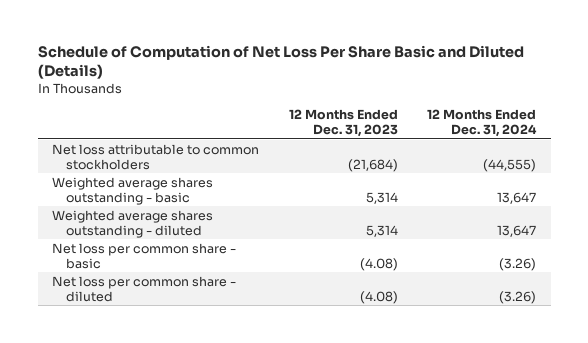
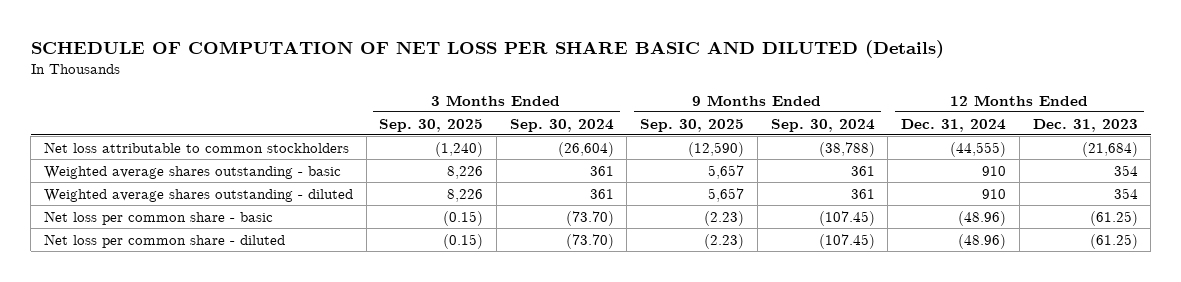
- Schedule of Computation of Net Loss Per Share Basic and Diluted (Details)
+ SCHEDULE OF COMPUTATION OF NET LOSS PER SHARE BASIC AND DILUTED (Details)
- | 12 Months Ended Dec. 31, 2023 | 12 Months Ended Dec. 31, 2024
+ | 3 Months Ended Sep. 30, 2025 | 3 Months Ended Sep. 30, 2024 | 9 Months Ended Sep. 30, 2025 | 9 Months Ended Sep. 30, 2024 | 12 Months Ended Dec. 31, 2024 | 12 Months Ended Dec. 31, 2023
- Weighted average shares outstanding - basic | 5,314 | 13,647
- Weighted average shares outstanding - diluted | 5,314 | 13,647
- Net loss per common share - basic | (4.08) | (3.26)
- Net loss per common share - diluted | (4.08) | (3.26)
+ Weighted average shares outstanding - basic | 8,226 | 361 | 5,657 | 361 | 910 | 354
+ Weighted average shares outstanding - diluted | 8,226 | 361 | 5,657 | 361 | 910 | 354
+ Net loss per common share - basic | (0.15) | (73.70) | (2.23) | (107.45) | (48.96) | (61.25)
+ Net loss per common share - diluted | (0.15) | (73.70) | (2.23) | (107.45) | (48.96) | (61.25)

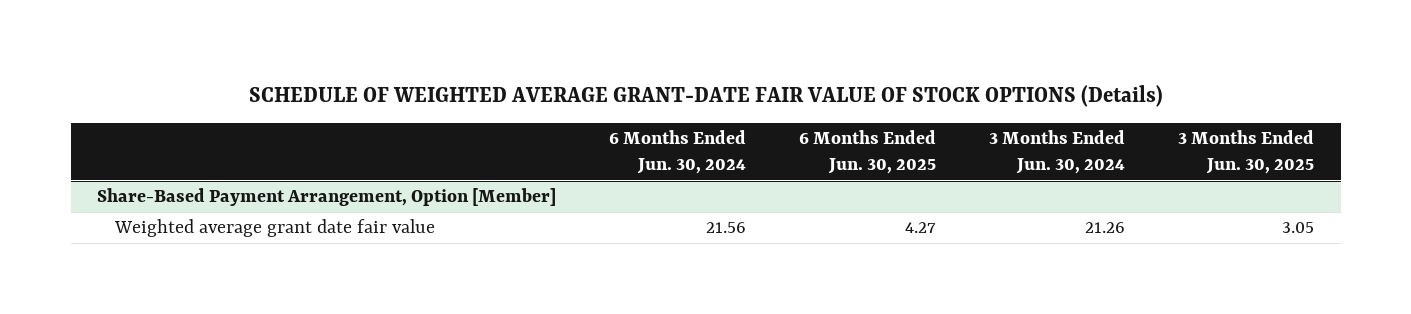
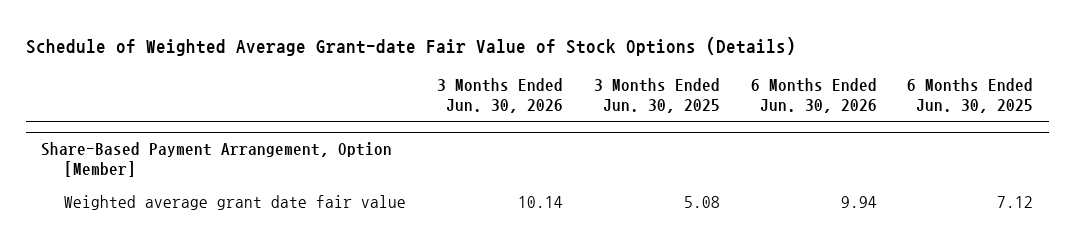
- SCHEDULE OF WEIGHTED AVERAGE GRANT-DATE FAIR VALUE OF STOCK OPTIONS (Details)
+ Schedule of Weighted Average Grant-date Fair Value of Stock Options (Details)
- | 6 Months Ended Jun. 30, 2024 | 6 Months Ended Jun. 30, 2025 | 3 Months Ended Jun. 30, 2024 | 3 Months Ended Jun. 30, 2025
+ | 3 Months Ended Jun. 30, 2026 | 3 Months Ended Jun. 30, 2025 | 6 Months Ended Jun. 30, 2026 | 6 Months Ended Jun. 30, 2025
@ Share-Based Payment Arrangement, Option [Member]
- Weighted average grant date fair value | 21.56 | 4.27 | 21.26 | 3.05
+ Weighted average grant date fair value | 10.14 | 5.08 | 9.94 | 7.12

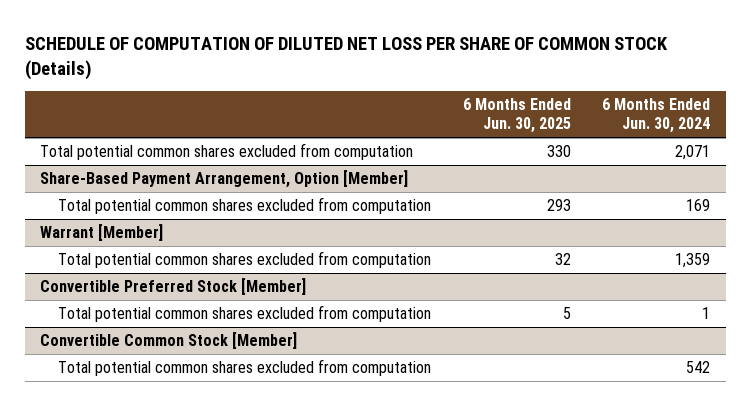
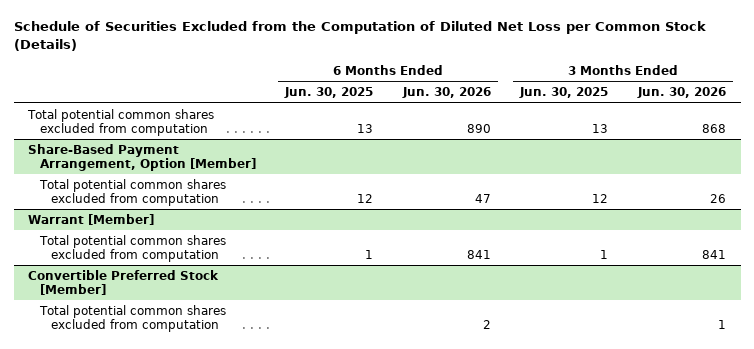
- SCHEDULE OF COMPUTATION OF DILUTED NET LOSS PER SHARE OF COMMON STOCK (Details)
+ Schedule of Securities Excluded from the Computation of Diluted Net Loss per Common Stock (Details)
- | 6 Months Ended Jun. 30, 2025 | 6 Months Ended Jun. 30, 2024
+ | 6 Months Ended Jun. 30, 2025 | 6 Months Ended Jun. 30, 2026 | 3 Months Ended Jun. 30, 2025 | 3 Months Ended Jun. 30, 2026
- Total potential common shares excluded from computation | 330 | 2,071
+ Total potential common shares excluded from computation | 13 | 890 | 13 | 868
@ Share-Based Payment Arrangement, Option [Member]
- Total potential common shares excluded from computation | 293 | 169
+ Total potential common shares excluded from computation | 12 | 47 | 12 | 26
@ Warrant [Member]
- Total potential common shares excluded from computation | 32 | 1,359
+ Total potential common shares excluded from computation | 1 | 841 | 1 | 841
@ Convertible Preferred Stock [Member]
- Total potential common shares excluded from computation | 5 | 1
- Convertible Common Stock [Member]

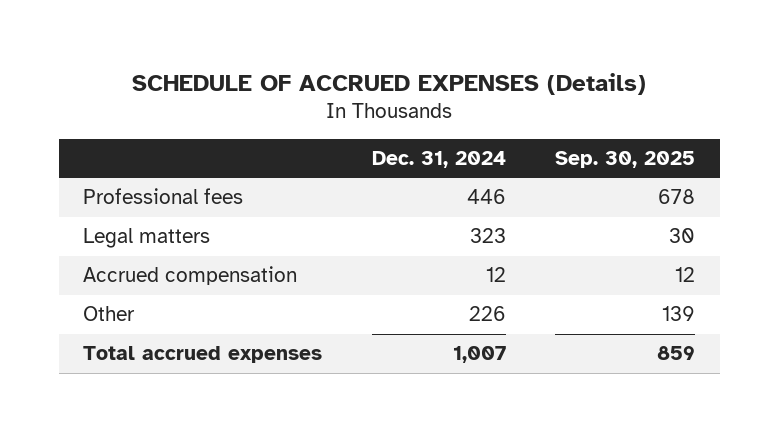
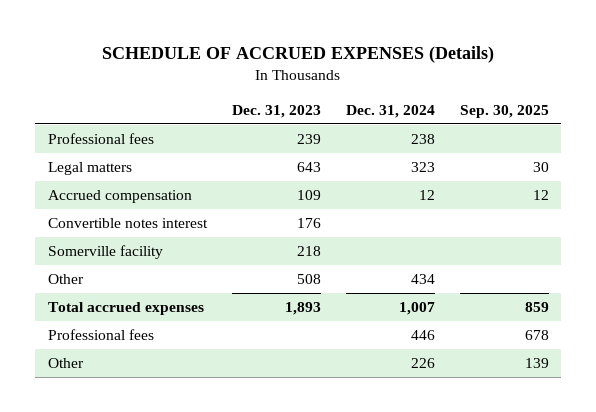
- | Dec. 31, 2024 | Sep. 30, 2025
+ | Dec. 31, 2023 | Dec. 31, 2024 | Sep. 30, 2025
+ Professional fees | 239 | 238 |
+ Convertible notes interest | 176 | |
+ Somerville facility | 218 | |
+ Other | 508 | 434 |
moved down: Professional fees | | 446 | 678
moved down: Other | | 226 | 139

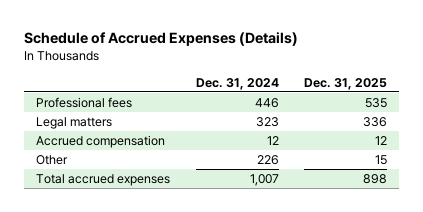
- SCHEDULE OF ACCRUED EXPENSES (Details)
+ Schedule of Accrued Expenses (Details)
- | Dec. 31, 2023 | Dec. 31, 2024 | Sep. 30, 2025
+ | Dec. 31, 2024 | Dec. 31, 2025
- Professional fees | 239 | 238 |
moved up: Professional fees | 446 | 535
- Convertible notes interest | 176 | |
- Somerville facility | 218 | |
- Other | 508 | 434 |
moved down: Total accrued expenses | 1,007 | 898

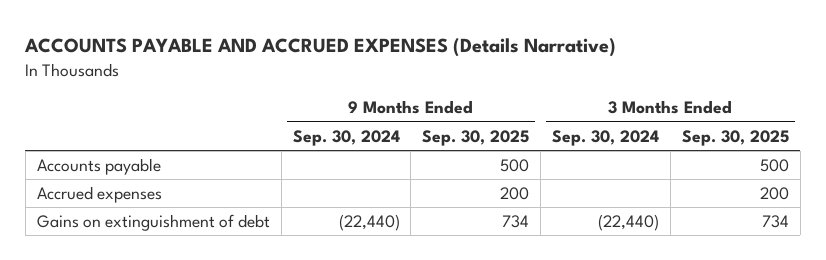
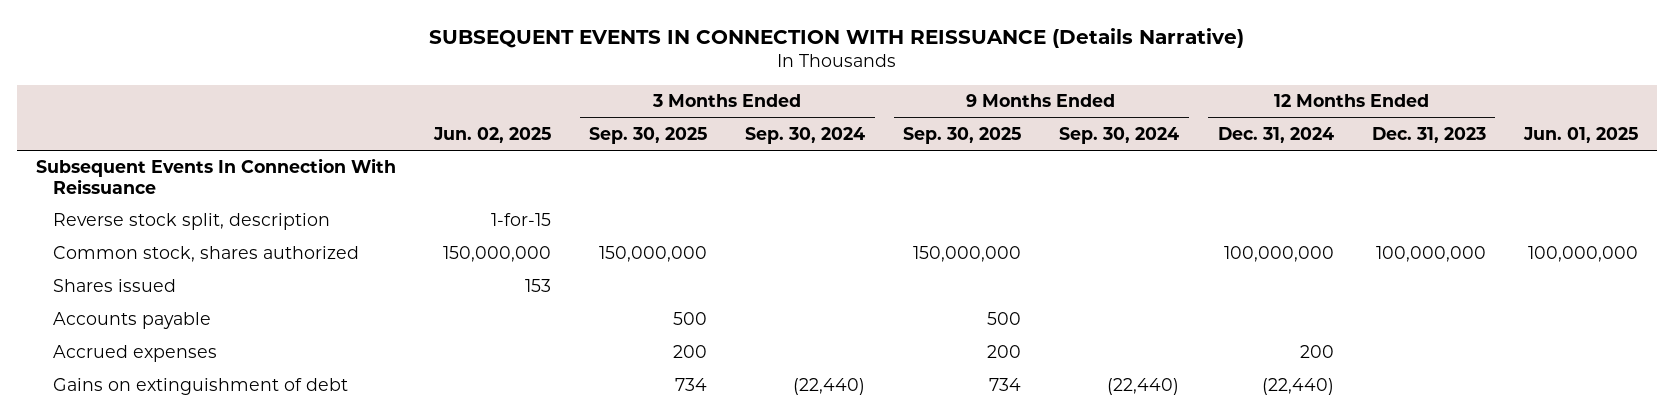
- ACCOUNTS PAYABLE AND ACCRUED EXPENSES (Details Narrative)
+ SUBSEQUENT EVENTS IN CONNECTION WITH REISSUANCE (Details Narrative)
- | 9 Months Ended Sep. 30, 2024 | 9 Months Ended Sep. 30, 2025 | 3 Months Ended Sep. 30, 2024 | 3 Months Ended Sep. 30, 2025
+ | Jun. 02, 2025 | 3 Months Ended Sep. 30, 2025 | 3 Months Ended Sep. 30, 2024 | 9 Months Ended Sep. 30, 2025 | 9 Months Ended Sep. 30, 2024 | 12 Months Ended Dec. 31, 2024 | 12 Months Ended Dec. 31, 2023 | Jun. 01, 2025
+ Subsequent Events In Connection With Reissuance
+ Reverse stock split, description | 1-for-15 | | | | | | |
+ Common stock, shares authorized | 150,000,000 | 150,000,000 | | 150,000,000 | | 100,000,000 | 100,000,000 | 100,000,000
+ Shares issued | 153 | | | | | | |

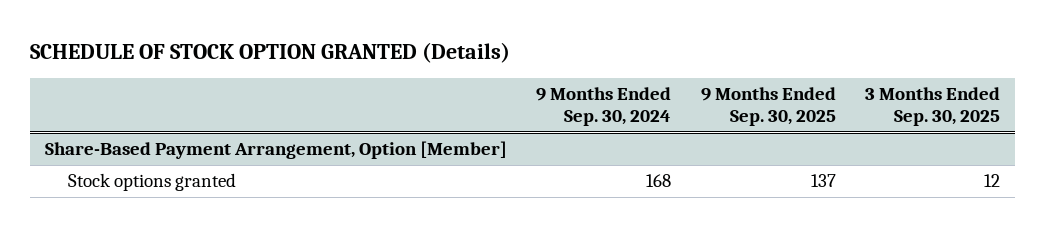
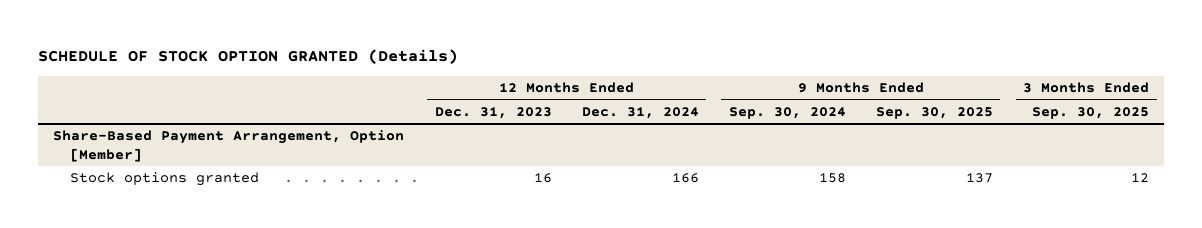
- | 9 Months Ended Sep. 30, 2024 | 9 Months Ended Sep. 30, 2025 | 3 Months Ended Sep. 30, 2025
+ | 12 Months Ended Dec. 31, 2023 | 12 Months Ended Dec. 31, 2024 | 9 Months Ended Sep. 30, 2024 | 9 Months Ended Sep. 30, 2025 | 3 Months Ended Sep. 30, 2025
@ Share-Based Payment Arrangement, Option [Member]
- Stock options granted | 168 | 137 | 12
+ Stock options granted | 16 | 166 | 158 | 137 | 12

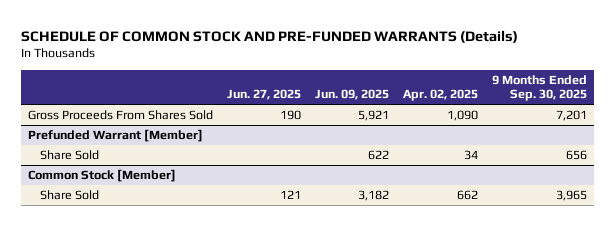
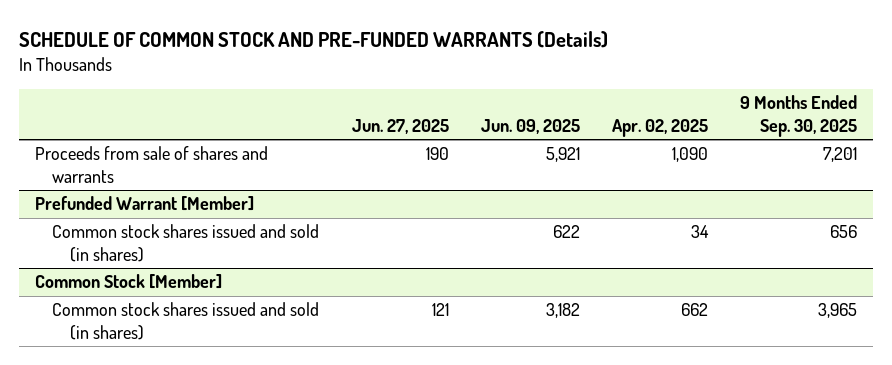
- Gross Proceeds From Shares Sold | 190 | 5,921 | 1,090 | 7,201
+ Proceeds from sale of shares and warrants | 190 | 5,921 | 1,090 | 7,201
@ Prefunded Warrant [Member]
- Share Sold | | 622 | 34 | 656
+ Common stock shares issued and sold (in shares) | | 622 | 34 | 656
@ Common Stock [Member]
- Share Sold | 121 | 3,182 | 662 | 3,965
+ Common stock shares issued and sold (in shares) | 121 | 3,182 | 662 | 3,965

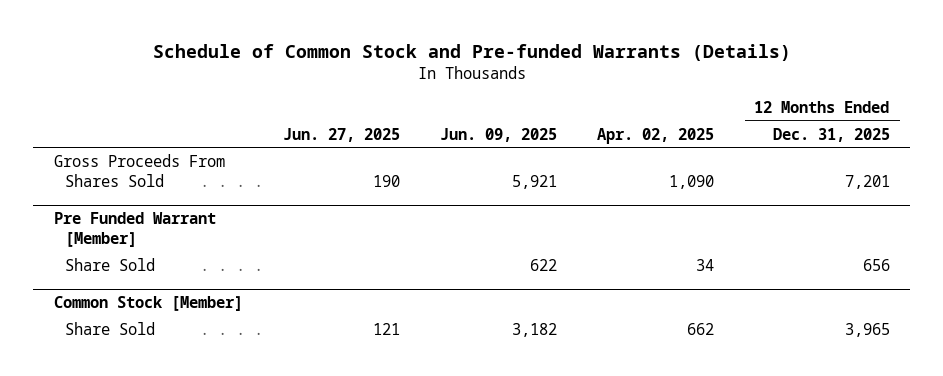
- SCHEDULE OF COMMON STOCK AND PRE-FUNDED WARRANTS (Details)
+ Schedule of Common Stock and Pre-funded Warrants (Details)
- | Jun. 27, 2025 | Jun. 09, 2025 | Apr. 02, 2025 | 9 Months Ended Sep. 30, 2025
+ | Jun. 27, 2025 | Jun. 09, 2025 | Apr. 02, 2025 | 12 Months Ended Dec. 31, 2025
- Proceeds from sale of shares and warrants | 190 | 5,921 | 1,090 | 7,201
- Prefunded Warrant [Member]
- Common stock shares issued and sold (in shares) | | 622 | 34 | 656
+ Gross Proceeds From Shares Sold | 190 | 5,921 | 1,090 | 7,201
+ Pre Funded Warrant [Member]
+ Share Sold | | 622 | 34 | 656
@ Common Stock [Member]
- Common stock shares issued and sold (in shares) | 121 | 3,182 | 662 | 3,965
+ Share Sold | 121 | 3,182 | 662 | 3,965

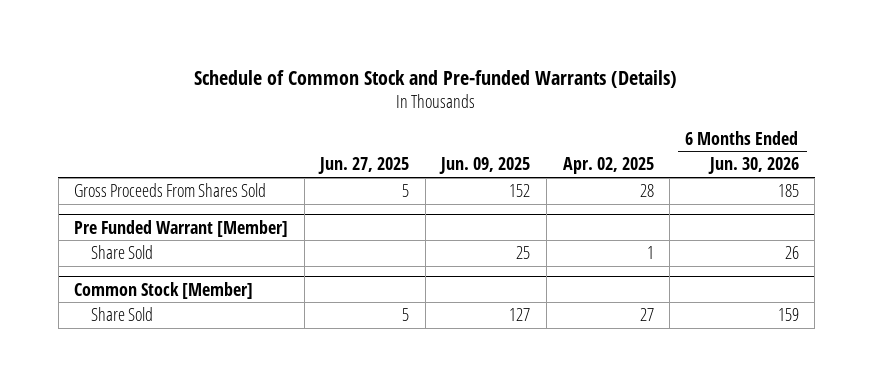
- | Jun. 27, 2025 | Jun. 09, 2025 | Apr. 02, 2025 | 12 Months Ended Dec. 31, 2025
+ | Jun. 27, 2025 | Jun. 09, 2025 | Apr. 02, 2025 | 6 Months Ended Jun. 30, 2026
- Gross Proceeds From Shares Sold | 190 | 5,921 | 1,090 | 7,201
+ Gross Proceeds From Shares Sold | 5 | 152 | 28 | 185
@ Pre Funded Warrant [Member]
- Share Sold | | 622 | 34 | 656
+ Share Sold | | 25 | 1 | 26
@ Common Stock [Member]
- Share Sold | 121 | 3,182 | 662 | 3,965
+ Share Sold | 5 | 127 | 27 | 159

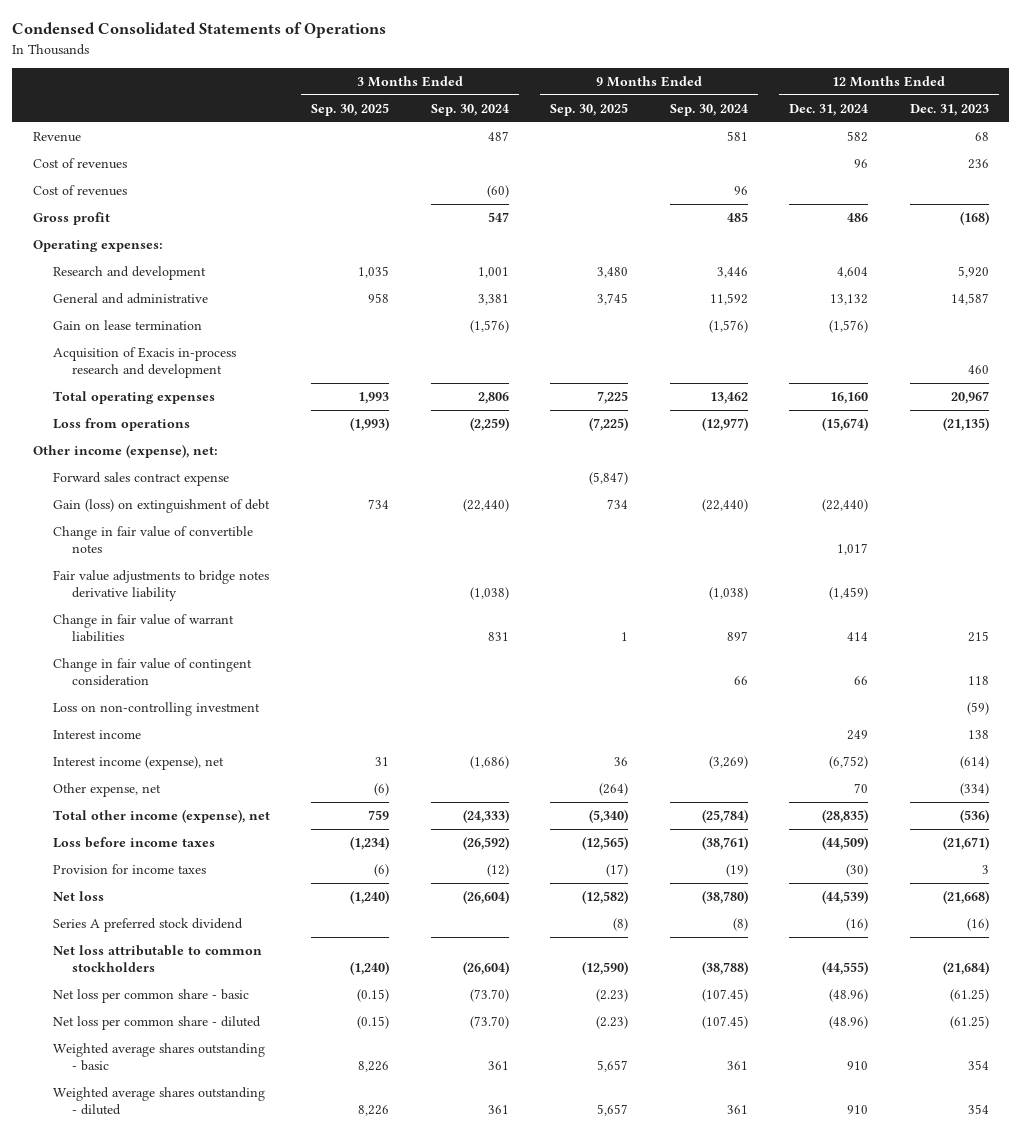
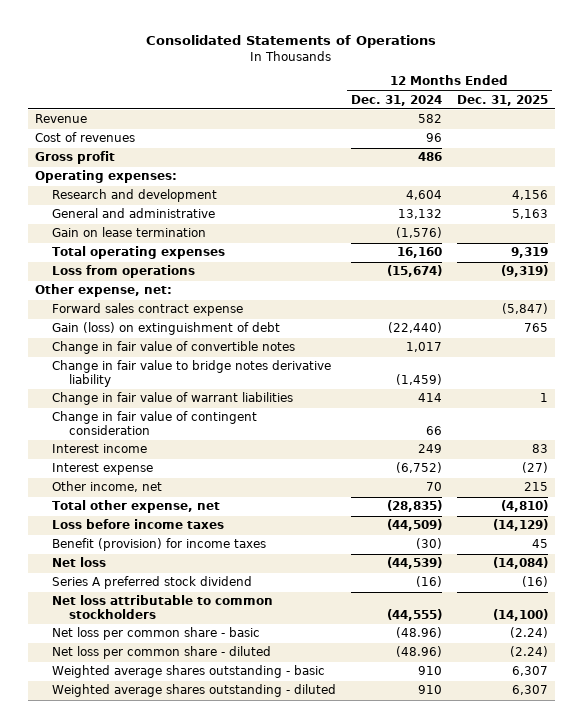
- Condensed Consolidated Statements of Operations
+ Consolidated Statements of Operations
- | 3 Months Ended Sep. 30, 2025 | 3 Months Ended Sep. 30, 2024 | 9 Months Ended Sep. 30, 2025 | 9 Months Ended Sep. 30, 2024 | 12 Months Ended Dec. 31, 2024 | 12 Months Ended Dec. 31, 2023
+ | 12 Months Ended Dec. 31, 2024 | 12 Months Ended Dec. 31, 2025
- Cost of revenues | | (60) | | 96 | |
- Acquisition of Exacis in-process research and development | | | | | | 460
- Other income (expense), net:
+ Other expense, net:
- Fair value adjustments to bridge notes derivative liability | | (1,038) | | (1,038) | (1,459) |
+ Change in fair value to bridge notes derivative liability | (1,459) |
- Loss on non-controlling investment | | | | | | (59)
- Interest income (expense), net | 31 | (1,686) | 36 | (3,269) | (6,752) | (614)
- Other expense, net | (6) | | (264) | | 70 | (334)
- Total other income (expense), net | 759 | (24,333) | (5,340) | (25,784) | (28,835) | (536)
+ Interest expense | (6,752) | (27)
+ Other income, net | 70 | 215
+ Total other expense, net | (28,835) | (4,810)
- Provision for income taxes | (6) | (12) | (17) | (19) | (30) | 3
+ Benefit (provision) for income taxes | (30) | 45

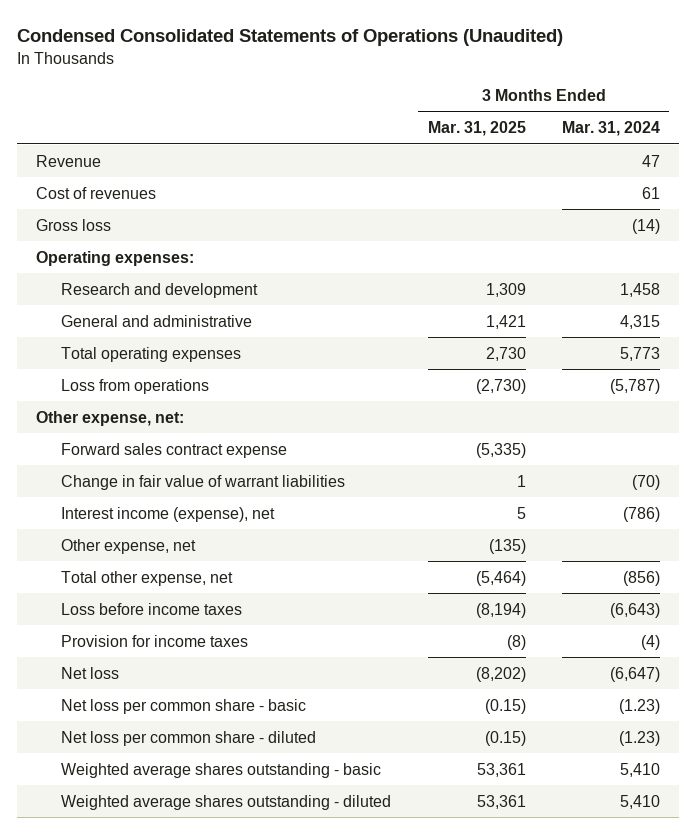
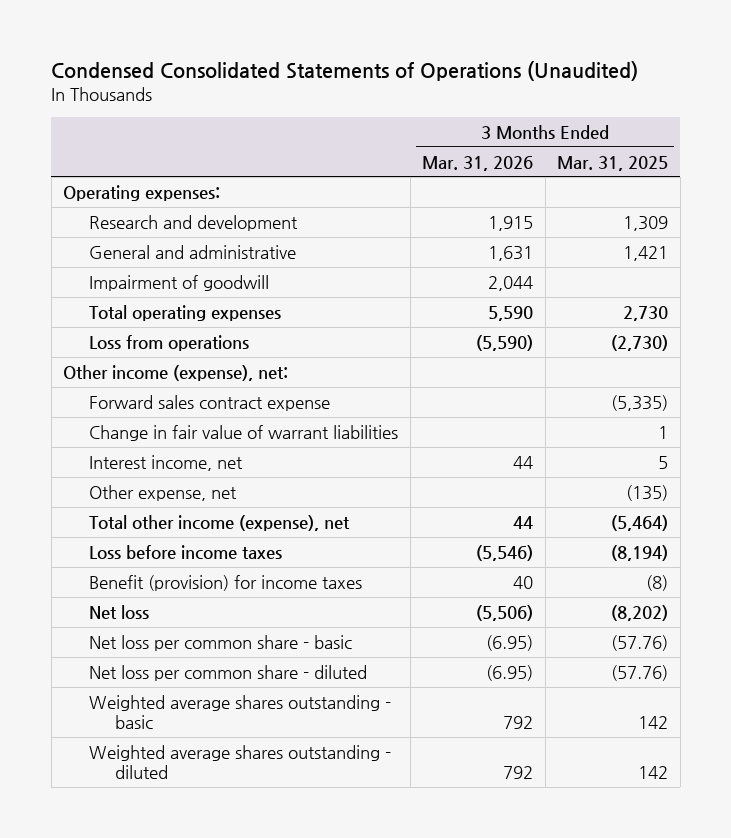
- | 3 Months Ended Mar. 31, 2025 | 3 Months Ended Mar. 31, 2024
+ | 3 Months Ended Mar. 31, 2026 | 3 Months Ended Mar. 31, 2025
- Revenue | | 47
- Cost of revenues | | 61
- Gross loss | | (14)
+ Impairment of goodwill | 2,044 |
- Other expense, net:
+ Other income (expense), net:
- Interest income (expense), net | 5 | (786)
+ Interest income, net | 44 | 5
- Total other expense, net | (5,464) | (856)
+ Total other income (expense), net | 44 | (5,464)
- Provision for income taxes | (8) | (4)
+ Benefit (provision) for income taxes | 40 | (8)
- Net loss per common share - basic | (0.15) | (1.23)
- Net loss per common share - diluted | (0.15) | (1.23)
- Weighted average shares outstanding - basic | 53,361 | 5,410
- Weighted average shares outstanding - diluted | 53,361 | 5,410
+ Net loss per common share - basic | (6.95) | (57.76)
+ Net loss per common share - diluted | (6.95) | (57.76)
+ Weighted average shares outstanding - basic | 792 | 142
+ Weighted average shares outstanding - diluted | 792 | 142

